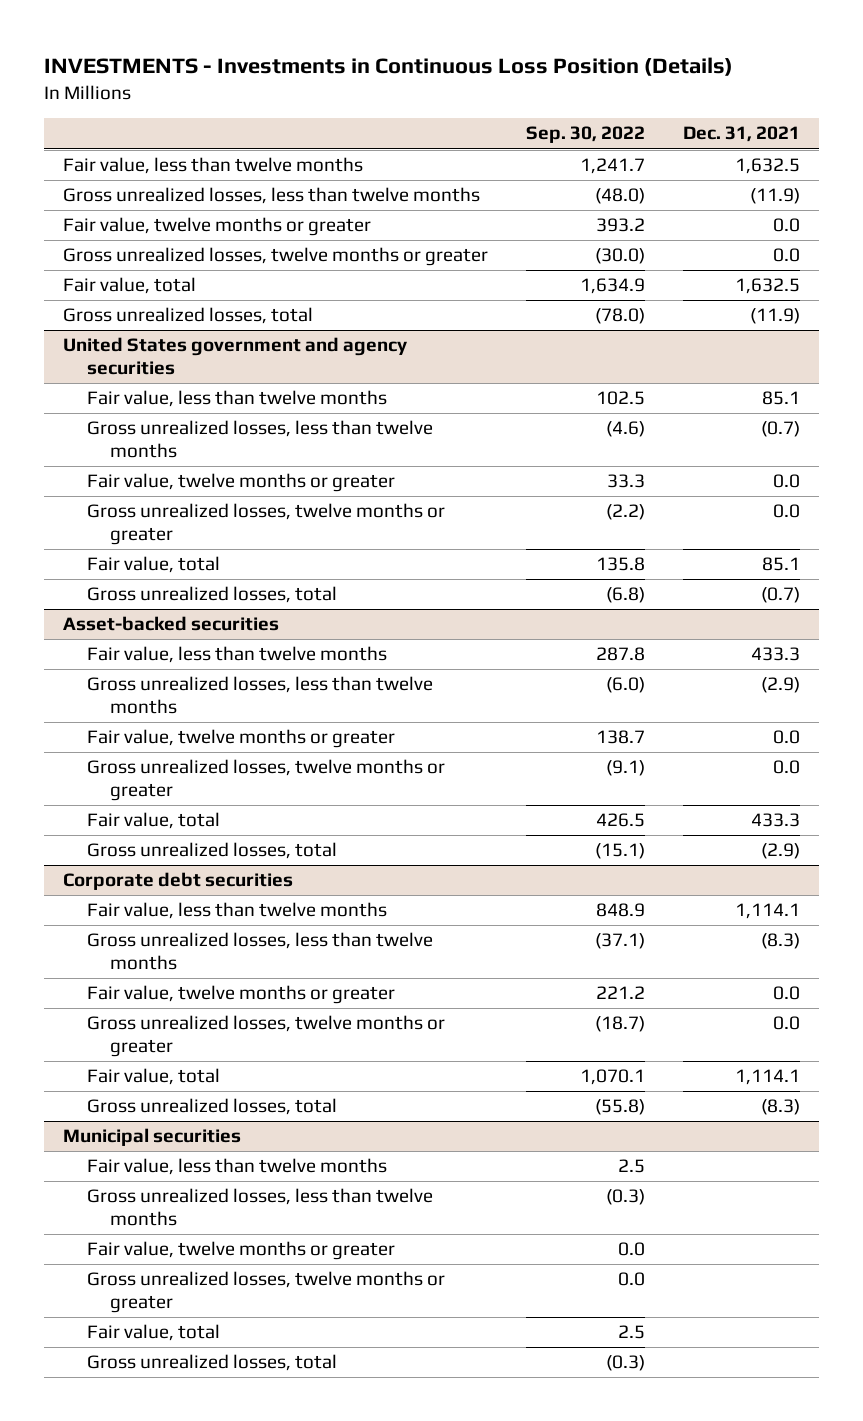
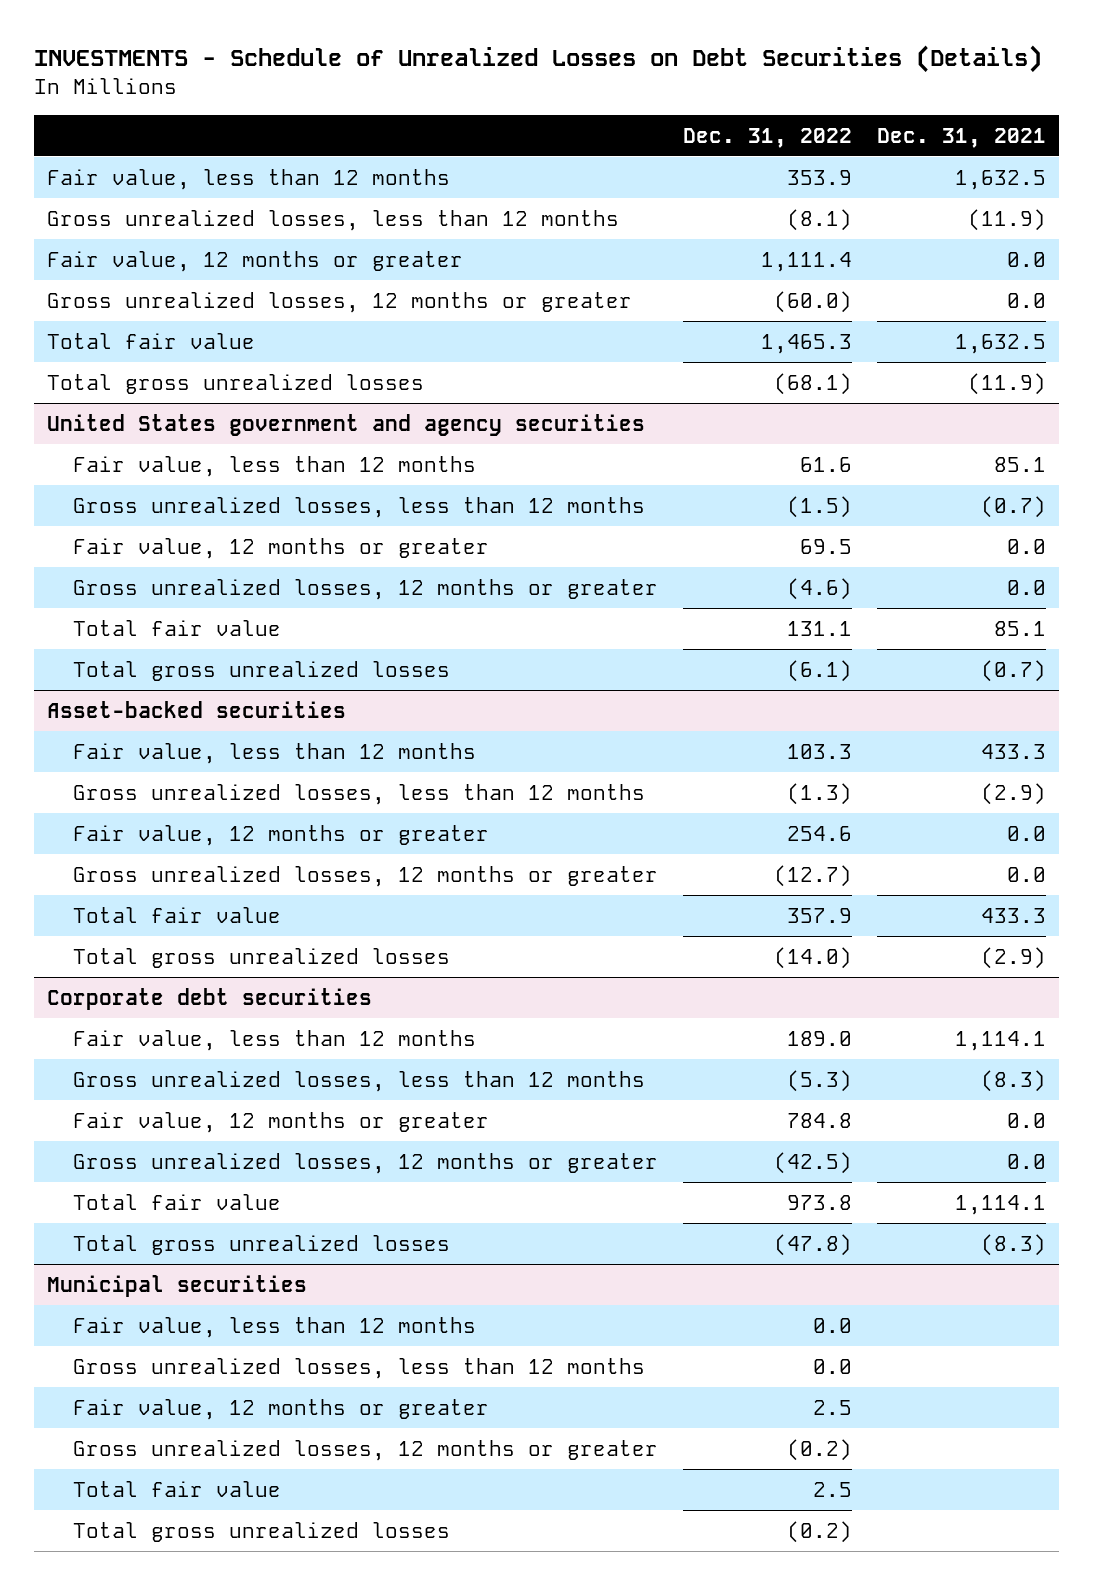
- INVESTMENTS - Investments in Continuous Loss Position (Details)
+ INVESTMENTS - Schedule of Unrealized Losses on Debt Securities (Details)
- | Sep. 30, 2022 | Dec. 31, 2021
+ | Dec. 31, 2022 | Dec. 31, 2021
- Fair value, less than twelve months | 1,241.7 | 1,632.5
- Gross unrealized losses, less than twelve months | (48.0) | (11.9)
- Fair value, twelve months or greater | 393.2 | 0.0
- Gross unrealized losses, twelve months or greater | (30.0) | 0.0
- Fair value, total | 1,634.9 | 1,632.5
- Gross unrealized losses, total | (78.0) | (11.9)
+ Fair value, less than 12 months | 353.9 | 1,632.5
+ Gross unrealized losses, less than 12 months | (8.1) | (11.9)
+ Fair value, 12 months or greater | 1,111.4 | 0.0
+ Gross unrealized losses, 12 months or greater | (60.0) | 0.0
+ Total fair value | 1,465.3 | 1,632.5
+ Total gross unrealized losses | (68.1) | (11.9)
@ United States government and agency securities
- Fair value, less than twelve months | 102.5 | 85.1
- Gross unrealized losses, less than twelve months | (4.6) | (0.7)
- Fair value, twelve months or greater | 33.3 | 0.0
- Gross unrealized losses, twelve months or greater | (2.2) | 0.0
- Fair value, total | 135.8 | 85.1
- Gross unrealized losses, total | (6.8) | (0.7)
+ Fair value, less than 12 months | 61.6 | 85.1
+ Gross unrealized losses, less than 12 months | (1.5) | (0.7)
+ Fair value, 12 months or greater | 69.5 | 0.0
+ Gross unrealized losses, 12 months or greater | (4.6) | 0.0
+ Total fair value | 131.1 | 85.1
+ Total gross unrealized losses | (6.1) | (0.7)
@ Asset-backed securities
- Fair value, less than twelve months | 287.8 | 433.3
- Gross unrealized losses, less than twelve months | (6.0) | (2.9)
- Fair value, twelve months or greater | 138.7 | 0.0
- Gross unrealized losses, twelve months or greater | (9.1) | 0.0
- Fair value, total | 426.5 | 433.3
- Gross unrealized losses, total | (15.1) | (2.9)
+ Fair value, less than 12 months | 103.3 | 433.3
+ Gross unrealized losses, less than 12 months | (1.3) | (2.9)
+ Fair value, 12 months or greater | 254.6 | 0.0
+ Gross unrealized losses, 12 months or greater | (12.7) | 0.0
+ Total fair value | 357.9 | 433.3
+ Total gross unrealized losses | (14.0) | (2.9)
@ Corporate debt securities
- Fair value, less than twelve months | 848.9 | 1,114.1
- Gross unrealized losses, less than twelve months | (37.1) | (8.3)
- Fair value, twelve months or greater | 221.2 | 0.0
- Gross unrealized losses, twelve months or greater | (18.7) | 0.0
- Fair value, total | 1,070.1 | 1,114.1
- Gross unrealized losses, total | (55.8) | (8.3)
+ Fair value, less than 12 months | 189.0 | 1,114.1
+ Gross unrealized losses, less than 12 months | (5.3) | (8.3)
+ Fair value, 12 months or greater | 784.8 | 0.0
+ Gross unrealized losses, 12 months or greater | (42.5) | 0.0
+ Total fair value | 973.8 | 1,114.1
+ Total gross unrealized losses | (47.8) | (8.3)
@ Municipal securities
- Fair value, less than twelve months | 2.5 |
- Gross unrealized losses, less than twelve months | (0.3) |
- Fair value, twelve months or greater | 0.0 |
- Gross unrealized losses, twelve months or greater | 0.0 |
- Fair value, total | 2.5 |
- Gross unrealized losses, total | (0.3) |
+ Fair value, less than 12 months | 0.0 |
+ Gross unrealized losses, less than 12 months | 0.0 |
+ Fair value, 12 months or greater | 2.5 |
+ Gross unrealized losses, 12 months or greater | (0.2) |
+ Total fair value | 2.5 |
+ Total gross unrealized losses | (0.2) |

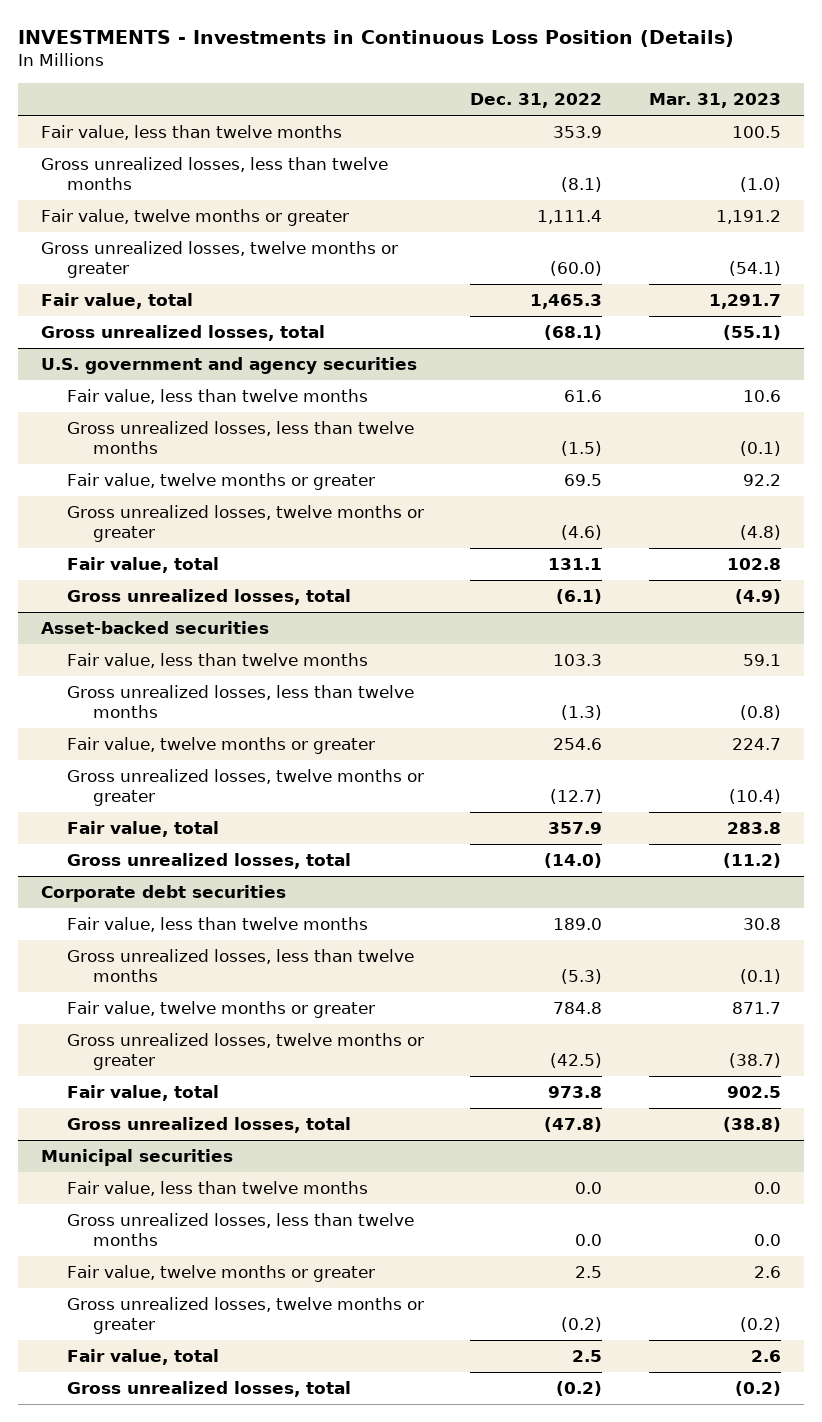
- INVESTMENTS - Schedule of Unrealized Losses on Debt Securities (Details)
+ INVESTMENTS - Investments in Continuous Loss Position (Details)
- | Dec. 31, 2022 | Dec. 31, 2021
+ | Dec. 31, 2022 | Mar. 31, 2023
- Fair value, less than 12 months | 353.9 | 1,632.5
- Gross unrealized losses, less than 12 months | (8.1) | (11.9)
- Fair value, 12 months or greater | 1,111.4 | 0.0
- Gross unrealized losses, 12 months or greater | (60.0) | 0.0
- Total fair value | 1,465.3 | 1,632.5
- Total gross unrealized losses | (68.1) | (11.9)
- United States government and agency securities
- Fair value, less than 12 months | 61.6 | 85.1
- Gross unrealized losses, less than 12 months | (1.5) | (0.7)
- Fair value, 12 months or greater | 69.5 | 0.0
- Gross unrealized losses, 12 months or greater | (4.6) | 0.0
- Total fair value | 131.1 | 85.1
- Total gross unrealized losses | (6.1) | (0.7)
+ Fair value, less than twelve months | 353.9 | 100.5
+ Gross unrealized losses, less than twelve months | (8.1) | (1.0)
+ Fair value, twelve months or greater | 1,111.4 | 1,191.2
+ Gross unrealized losses, twelve months or greater | (60.0) | (54.1)
+ Fair value, total | 1,465.3 | 1,291.7
+ Gross unrealized losses, total | (68.1) | (55.1)
+ U.S. government and agency securities
+ Fair value, less than twelve months | 61.6 | 10.6
+ Gross unrealized losses, less than twelve months | (1.5) | (0.1)
+ Fair value, twelve months or greater | 69.5 | 92.2
+ Gross unrealized losses, twelve months or greater | (4.6) | (4.8)
+ Fair value, total | 131.1 | 102.8
+ Gross unrealized losses, total | (6.1) | (4.9)
@ Asset-backed securities
- Fair value, less than 12 months | 103.3 | 433.3
- Gross unrealized losses, less than 12 months | (1.3) | (2.9)
- Fair value, 12 months or greater | 254.6 | 0.0
- Gross unrealized losses, 12 months or greater | (12.7) | 0.0
- Total fair value | 357.9 | 433.3
- Total gross unrealized losses | (14.0) | (2.9)
+ Fair value, less than twelve months | 103.3 | 59.1
+ Gross unrealized losses, less than twelve months | (1.3) | (0.8)
+ Fair value, twelve months or greater | 254.6 | 224.7
+ Gross unrealized losses, twelve months or greater | (12.7) | (10.4)
+ Fair value, total | 357.9 | 283.8
+ Gross unrealized losses, total | (14.0) | (11.2)
@ Corporate debt securities
- Fair value, less than 12 months | 189.0 | 1,114.1
- Gross unrealized losses, less than 12 months | (5.3) | (8.3)
- Fair value, 12 months or greater | 784.8 | 0.0
- Gross unrealized losses, 12 months or greater | (42.5) | 0.0
- Total fair value | 973.8 | 1,114.1
- Total gross unrealized losses | (47.8) | (8.3)
+ Fair value, less than twelve months | 189.0 | 30.8
+ Gross unrealized losses, less than twelve months | (5.3) | (0.1)
+ Fair value, twelve months or greater | 784.8 | 871.7
+ Gross unrealized losses, twelve months or greater | (42.5) | (38.7)
+ Fair value, total | 973.8 | 902.5
+ Gross unrealized losses, total | (47.8) | (38.8)
@ Municipal securities
- Fair value, less than 12 months | 0.0 |
- Gross unrealized losses, less than 12 months | 0.0 |
- Fair value, 12 months or greater | 2.5 |
- Gross unrealized losses, 12 months or greater | (0.2) |
- Total fair value | 2.5 |
- Total gross unrealized losses | (0.2) |
+ Fair value, less than twelve months | 0.0 | 0.0
+ Gross unrealized losses, less than twelve months | 0.0 | 0.0
+ Fair value, twelve months or greater | 2.5 | 2.6
+ Gross unrealized losses, twelve months or greater | (0.2) | (0.2)
+ Fair value, total | 2.5 | 2.6
+ Gross unrealized losses, total | (0.2) | (0.2)

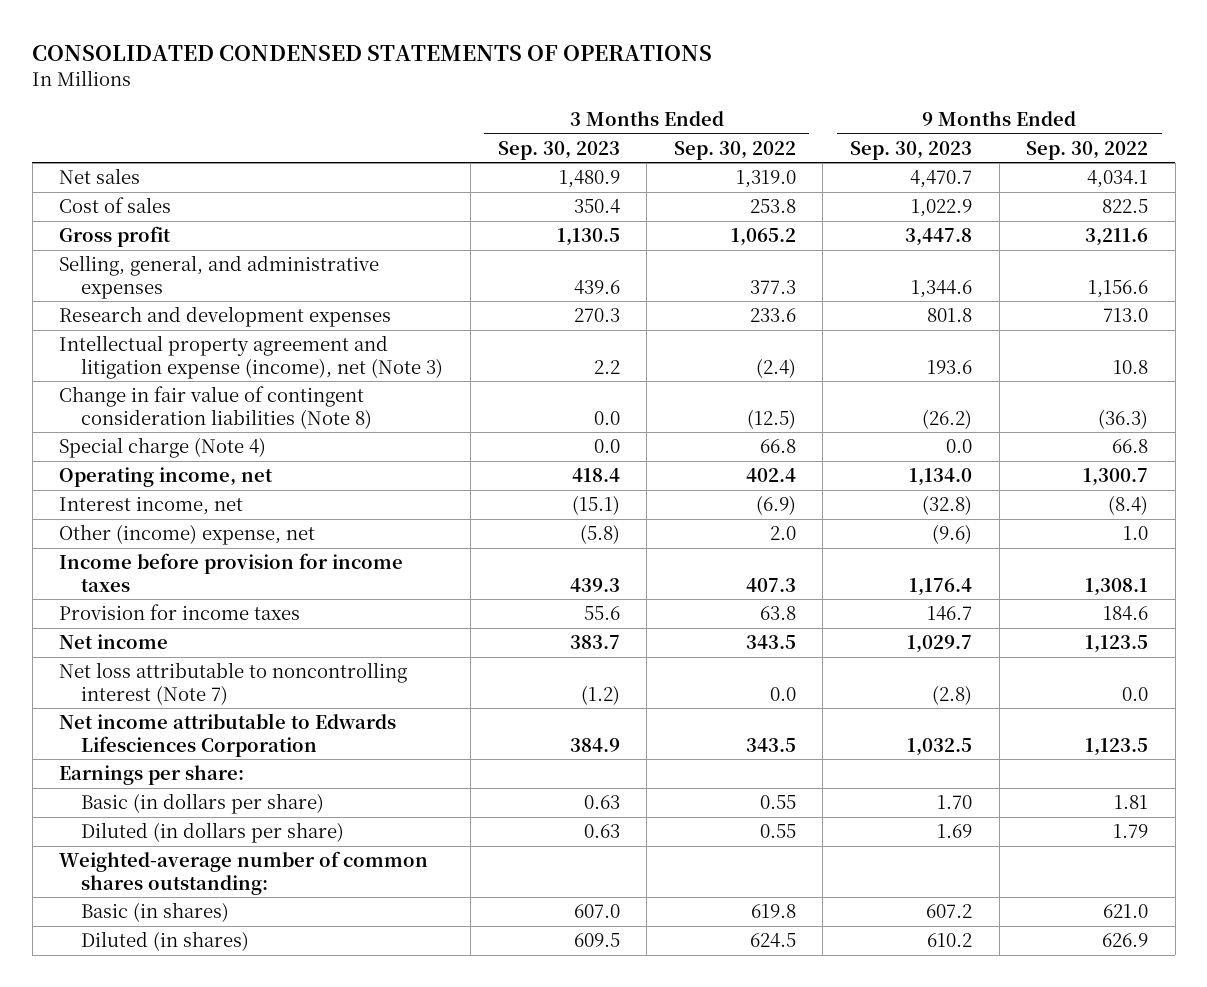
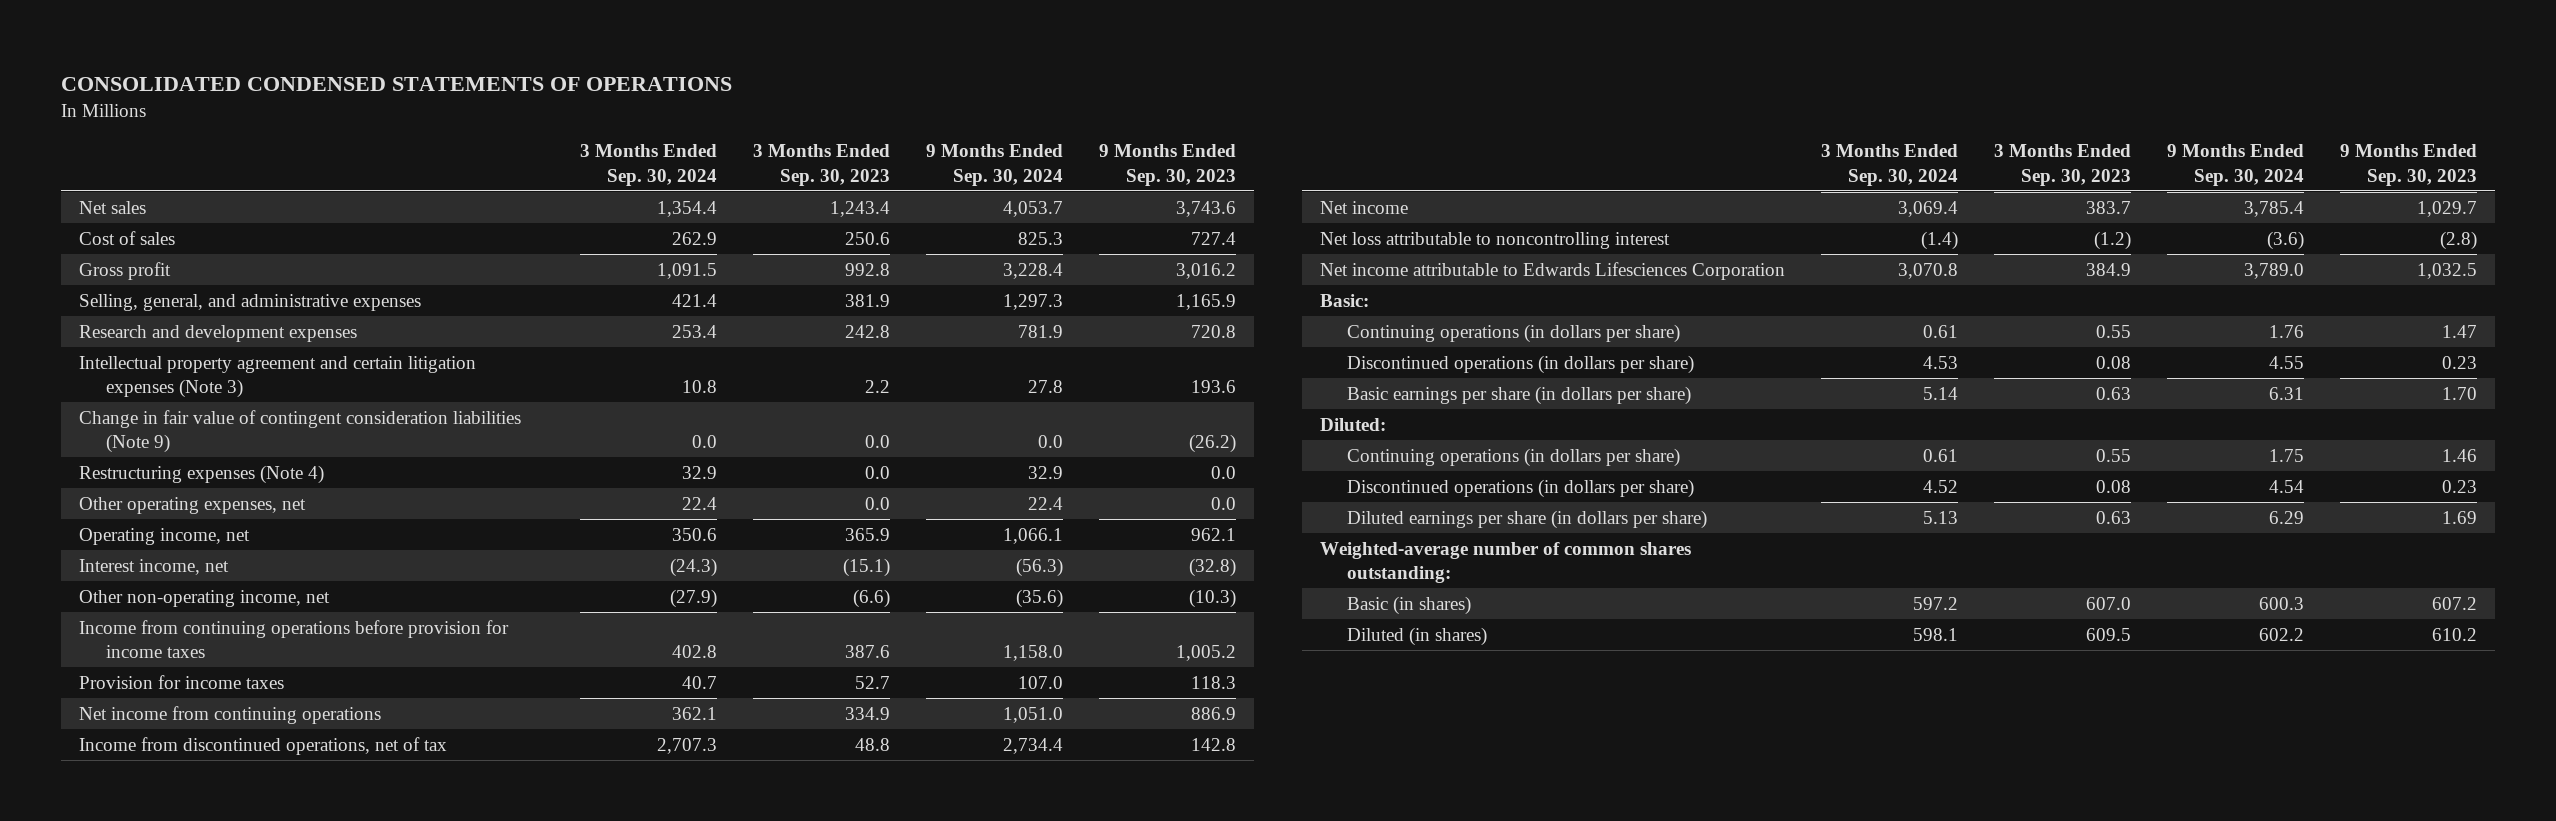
- | 3 Months Ended Sep. 30, 2023 | 3 Months Ended Sep. 30, 2022 | 9 Months Ended Sep. 30, 2023 | 9 Months Ended Sep. 30, 2022
+ | 3 Months Ended Sep. 30, 2024 | 3 Months Ended Sep. 30, 2023 | 9 Months Ended Sep. 30, 2024 | 9 Months Ended Sep. 30, 2023
- Net sales | 1,480.9 | 1,319.0 | 4,470.7 | 4,034.1
- Cost of sales | 350.4 | 253.8 | 1,022.9 | 822.5
- Gross profit | 1,130.5 | 1,065.2 | 3,447.8 | 3,211.6
- Selling, general, and administrative expenses | 439.6 | 377.3 | 1,344.6 | 1,156.6
- Research and development expenses | 270.3 | 233.6 | 801.8 | 713.0
- Intellectual property agreement and litigation expense (income), net (Note 3) | 2.2 | (2.4) | 193.6 | 10.8
- Change in fair value of contingent consideration liabilities (Note 8) | 0.0 | (12.5) | (26.2) | (36.3)
- Special charge (Note 4) | 0.0 | 66.8 | 0.0 | 66.8
- Operating income, net | 418.4 | 402.4 | 1,134.0 | 1,300.7
+ Net sales | 1,354.4 | 1,243.4 | 4,053.7 | 3,743.6
+ Cost of sales | 262.9 | 250.6 | 825.3 | 727.4
+ Gross profit | 1,091.5 | 992.8 | 3,228.4 | 3,016.2
+ Selling, general, and administrative expenses | 421.4 | 381.9 | 1,297.3 | 1,165.9
+ Research and development expenses | 253.4 | 242.8 | 781.9 | 720.8
+ Intellectual property agreement and certain litigation expenses (Note 3) | 10.8 | 2.2 | 27.8 | 193.6
+ Change in fair value of contingent consideration liabilities (Note 9) | 0.0 | 0.0 | 0.0 | (26.2)
+ Restructuring expenses (Note 4) | 32.9 | 0.0 | 32.9 | 0.0
+ Other operating expenses, net | 22.4 | 0.0 | 22.4 | 0.0
+ Operating income, net | 350.6 | 365.9 | 1,066.1 | 962.1
- Other (income) expense, net | (5.8) | 2.0 | (9.6) | 1.0
- Income before provision for income taxes | 439.3 | 407.3 | 1,176.4 | 1,308.1
- Provision for income taxes | 55.6 | 63.8 | 146.7 | 184.6
+ Other non-operating income, net | (27.9) | (6.6) | (35.6) | (10.3)
+ Income from continuing operations before provision for income taxes | 402.8 | 387.6 | 1,158.0 | 1,005.2
+ Provision for income taxes | 40.7 | 52.7 | 107.0 | 118.3
+ Net income from continuing operations | 362.1 | 334.9 | 1,051.0 | 886.9
+ Income from discontinued operations, net of tax | 2,707.3 | 48.8 | 2,734.4 | 142.8
- Net loss attributable to noncontrolling interest (Note 7) | (1.2) | 0.0 | (2.8) | 0.0
+ Net loss attributable to noncontrolling interest | (1.4) | (1.2) | (3.6) | (2.8)
- Earnings per share:
- Basic (in dollars per share) | 0.63 | 0.55 | 1.70 | 1.81
- Diluted (in dollars per share) | 0.63 | 0.55 | 1.69 | 1.79
+ Basic:
+ Continuing operations (in dollars per share) | 0.61 | 0.55 | 1.76 | 1.47
+ Discontinued operations (in dollars per share) | 4.53 | 0.08 | 4.55 | 0.23
+ Basic earnings per share (in dollars per share) | 5.14 | 0.63 | 6.31 | 1.70
+ Diluted:
+ Continuing operations (in dollars per share) | 0.61 | 0.55 | 1.75 | 1.46
+ Discontinued operations (in dollars per share) | 4.52 | 0.08 | 4.54 | 0.23
+ Diluted earnings per share (in dollars per share) | 5.13 | 0.63 | 6.29 | 1.69

